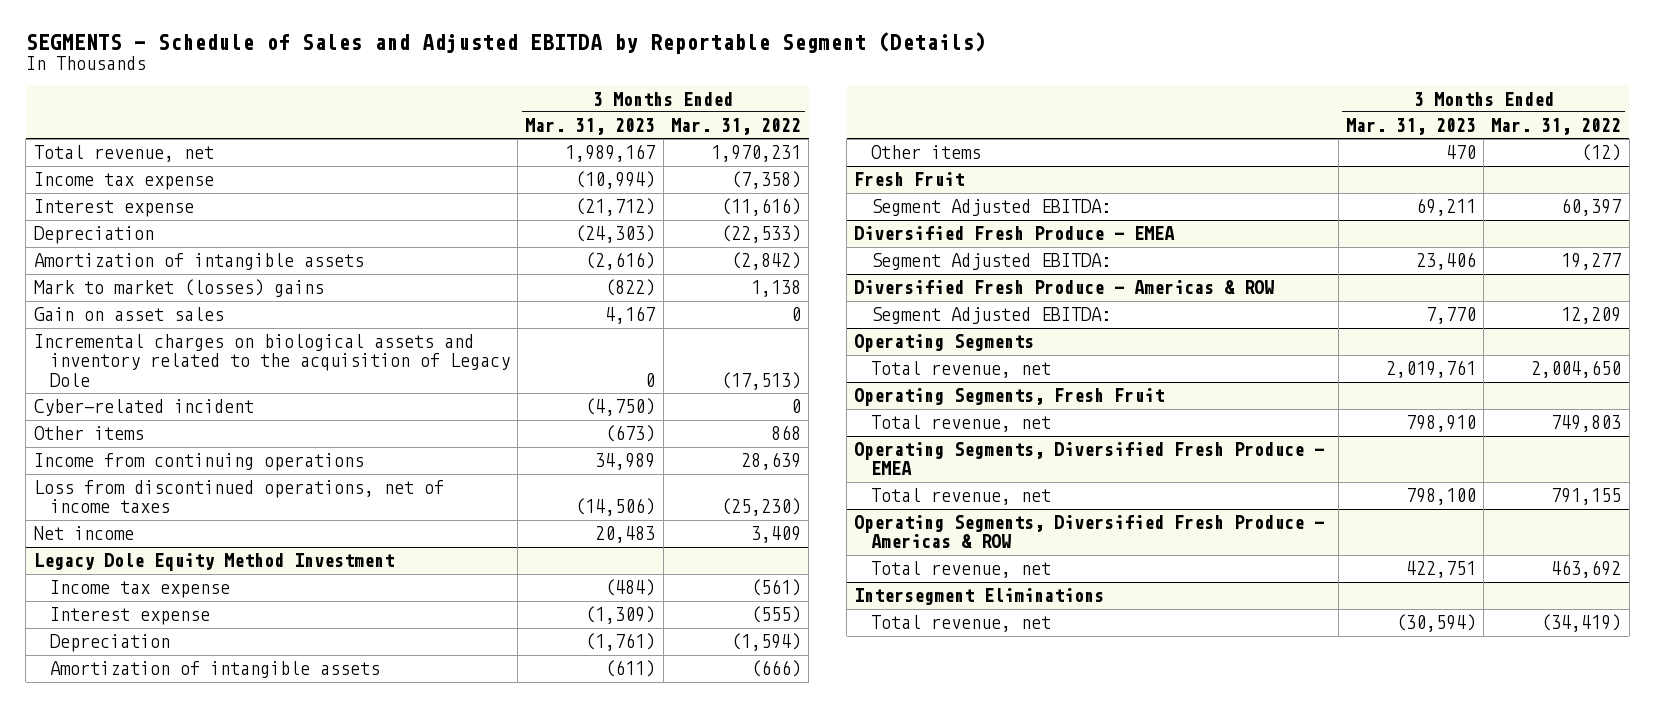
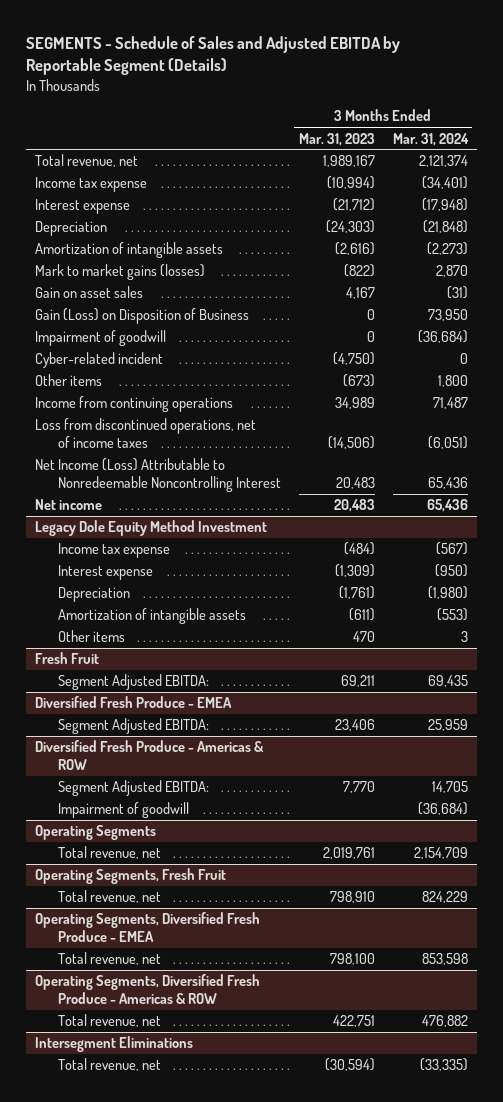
- | 3 Months Ended Mar. 31, 2023 | 3 Months Ended Mar. 31, 2022
+ | 3 Months Ended Mar. 31, 2023 | 3 Months Ended Mar. 31, 2024
- Mark to market (losses) gains | (822) | 1,138
+ Mark to market gains (losses) | (822) | 2,870
- Incremental charges on biological assets and inventory related to the acquisition of Legacy Dole | 0 | (17,513)
+ Gain (Loss) on Disposition of Business | 0 | 73,950
+ Impairment of goodwill | 0 | (36,684)
+ Net Income (Loss) Attributable to Nonredeemable Noncontrolling Interest | 20,483 | 65,436
@ Diversified Fresh Produce - Americas & ROW
+ Impairment of goodwill | | (36,684)

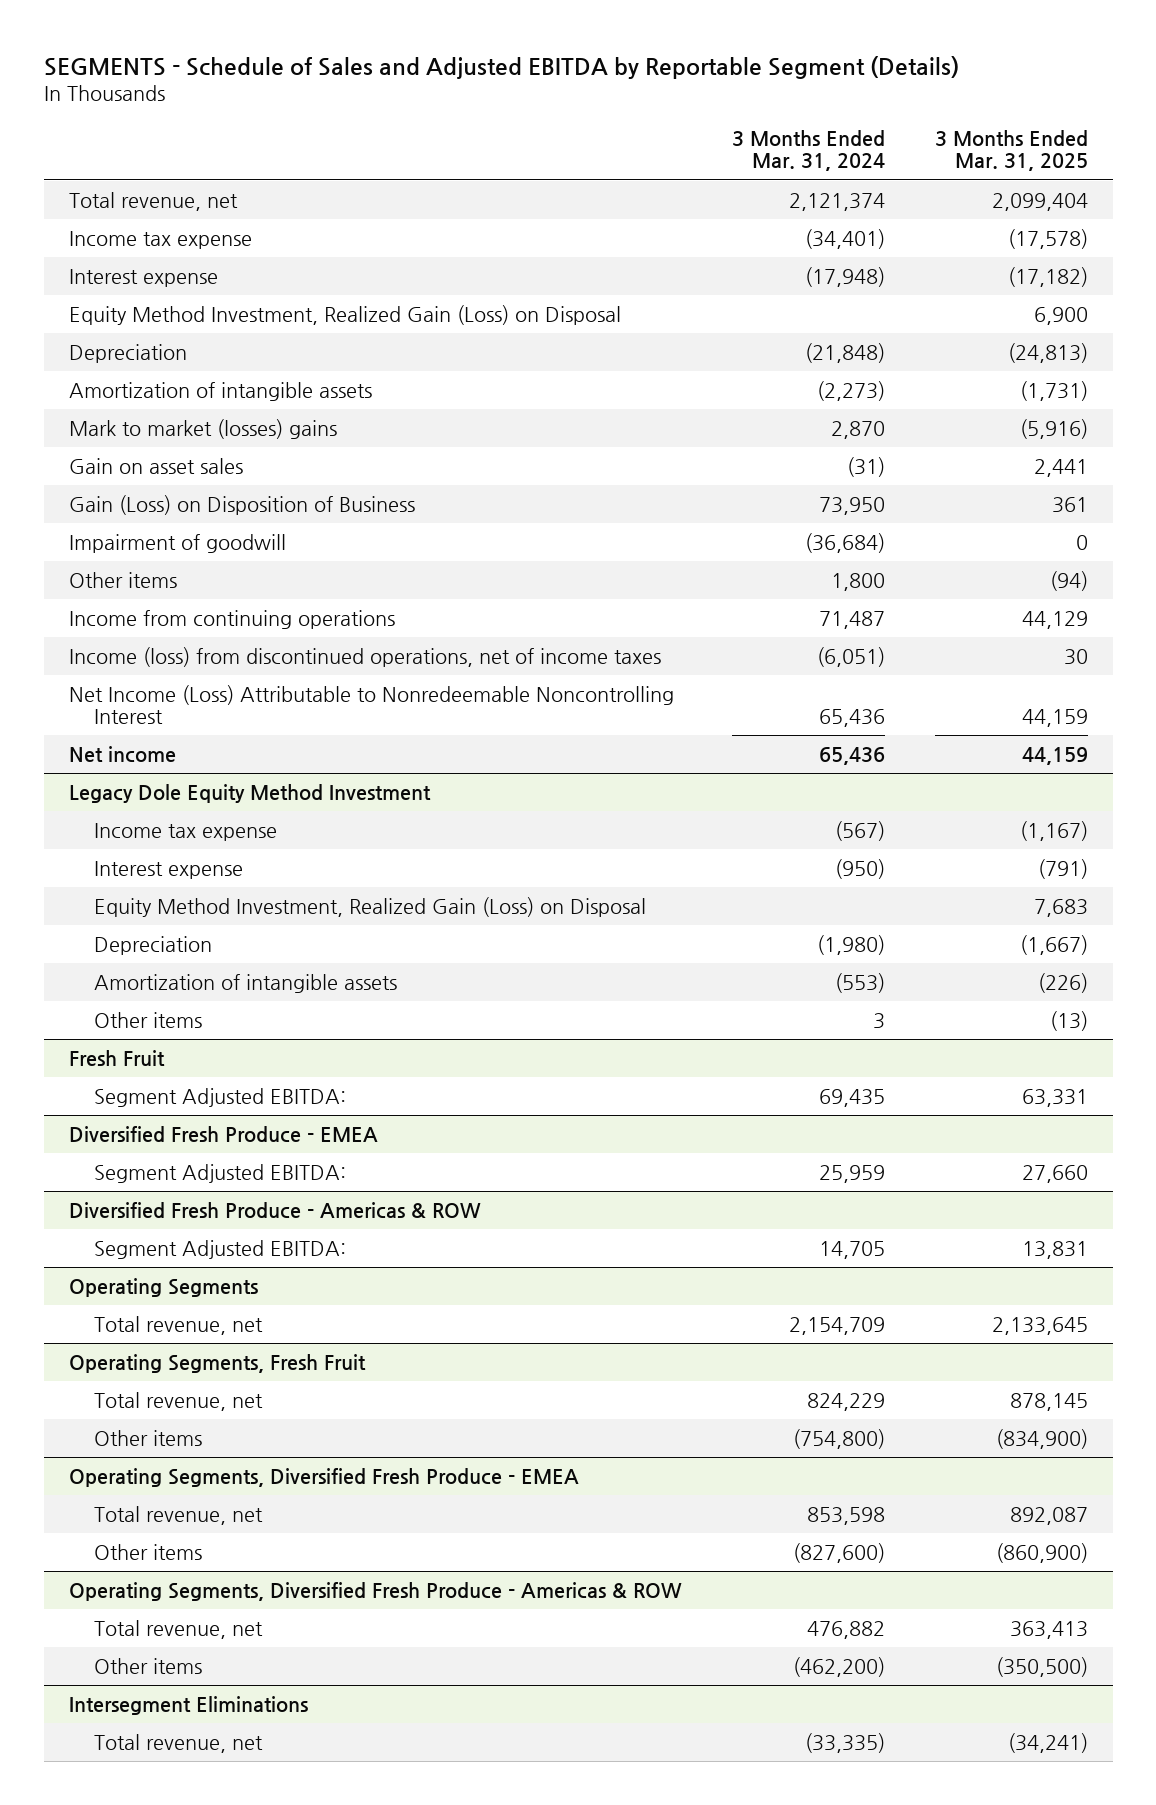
- | 3 Months Ended Mar. 31, 2023 | 3 Months Ended Mar. 31, 2024
+ | 3 Months Ended Mar. 31, 2024 | 3 Months Ended Mar. 31, 2025
+ Equity Method Investment, Realized Gain (Loss) on Disposal | | 6,900
- Mark to market gains (losses) | (822) | 2,870
+ Mark to market (losses) gains | 2,870 | (5,916)
- Cyber-related incident | (4,750) | 0
- Loss from discontinued operations, net of income taxes | (14,506) | (6,051)
+ Income (loss) from discontinued operations, net of income taxes | (6,051) | 30
@ Legacy Dole Equity Method Investment
+ Equity Method Investment, Realized Gain (Loss) on Disposal | | 7,683
@ Diversified Fresh Produce - Americas & ROW
- Impairment of goodwill | | (36,684)
@ Operating Segments, Fresh Fruit
+ Other items | (754,800) | (834,900)
@ Operating Segments, Diversified Fresh Produce - EMEA
+ Other items | (827,600) | (860,900)
@ Operating Segments, Diversified Fresh Produce - Americas & ROW
+ Other items | (462,200) | (350,500)

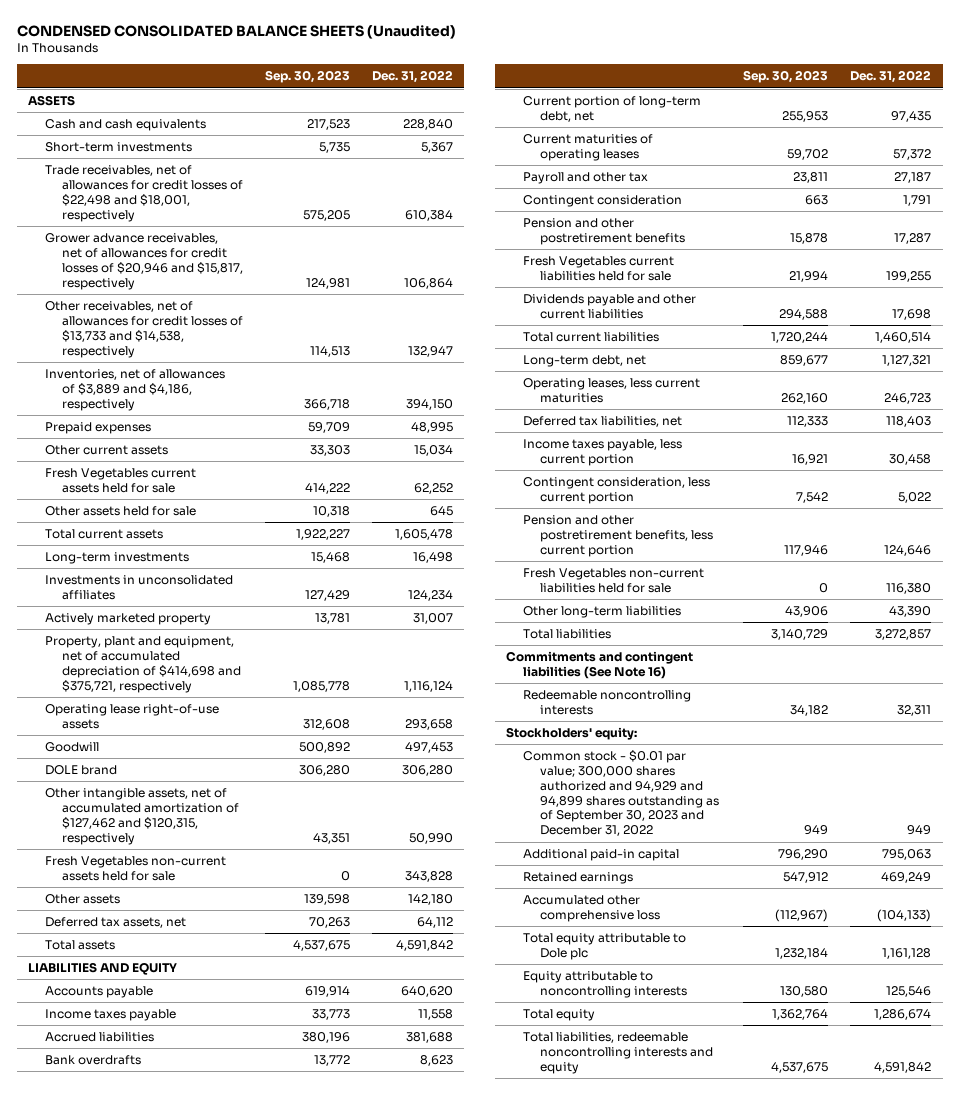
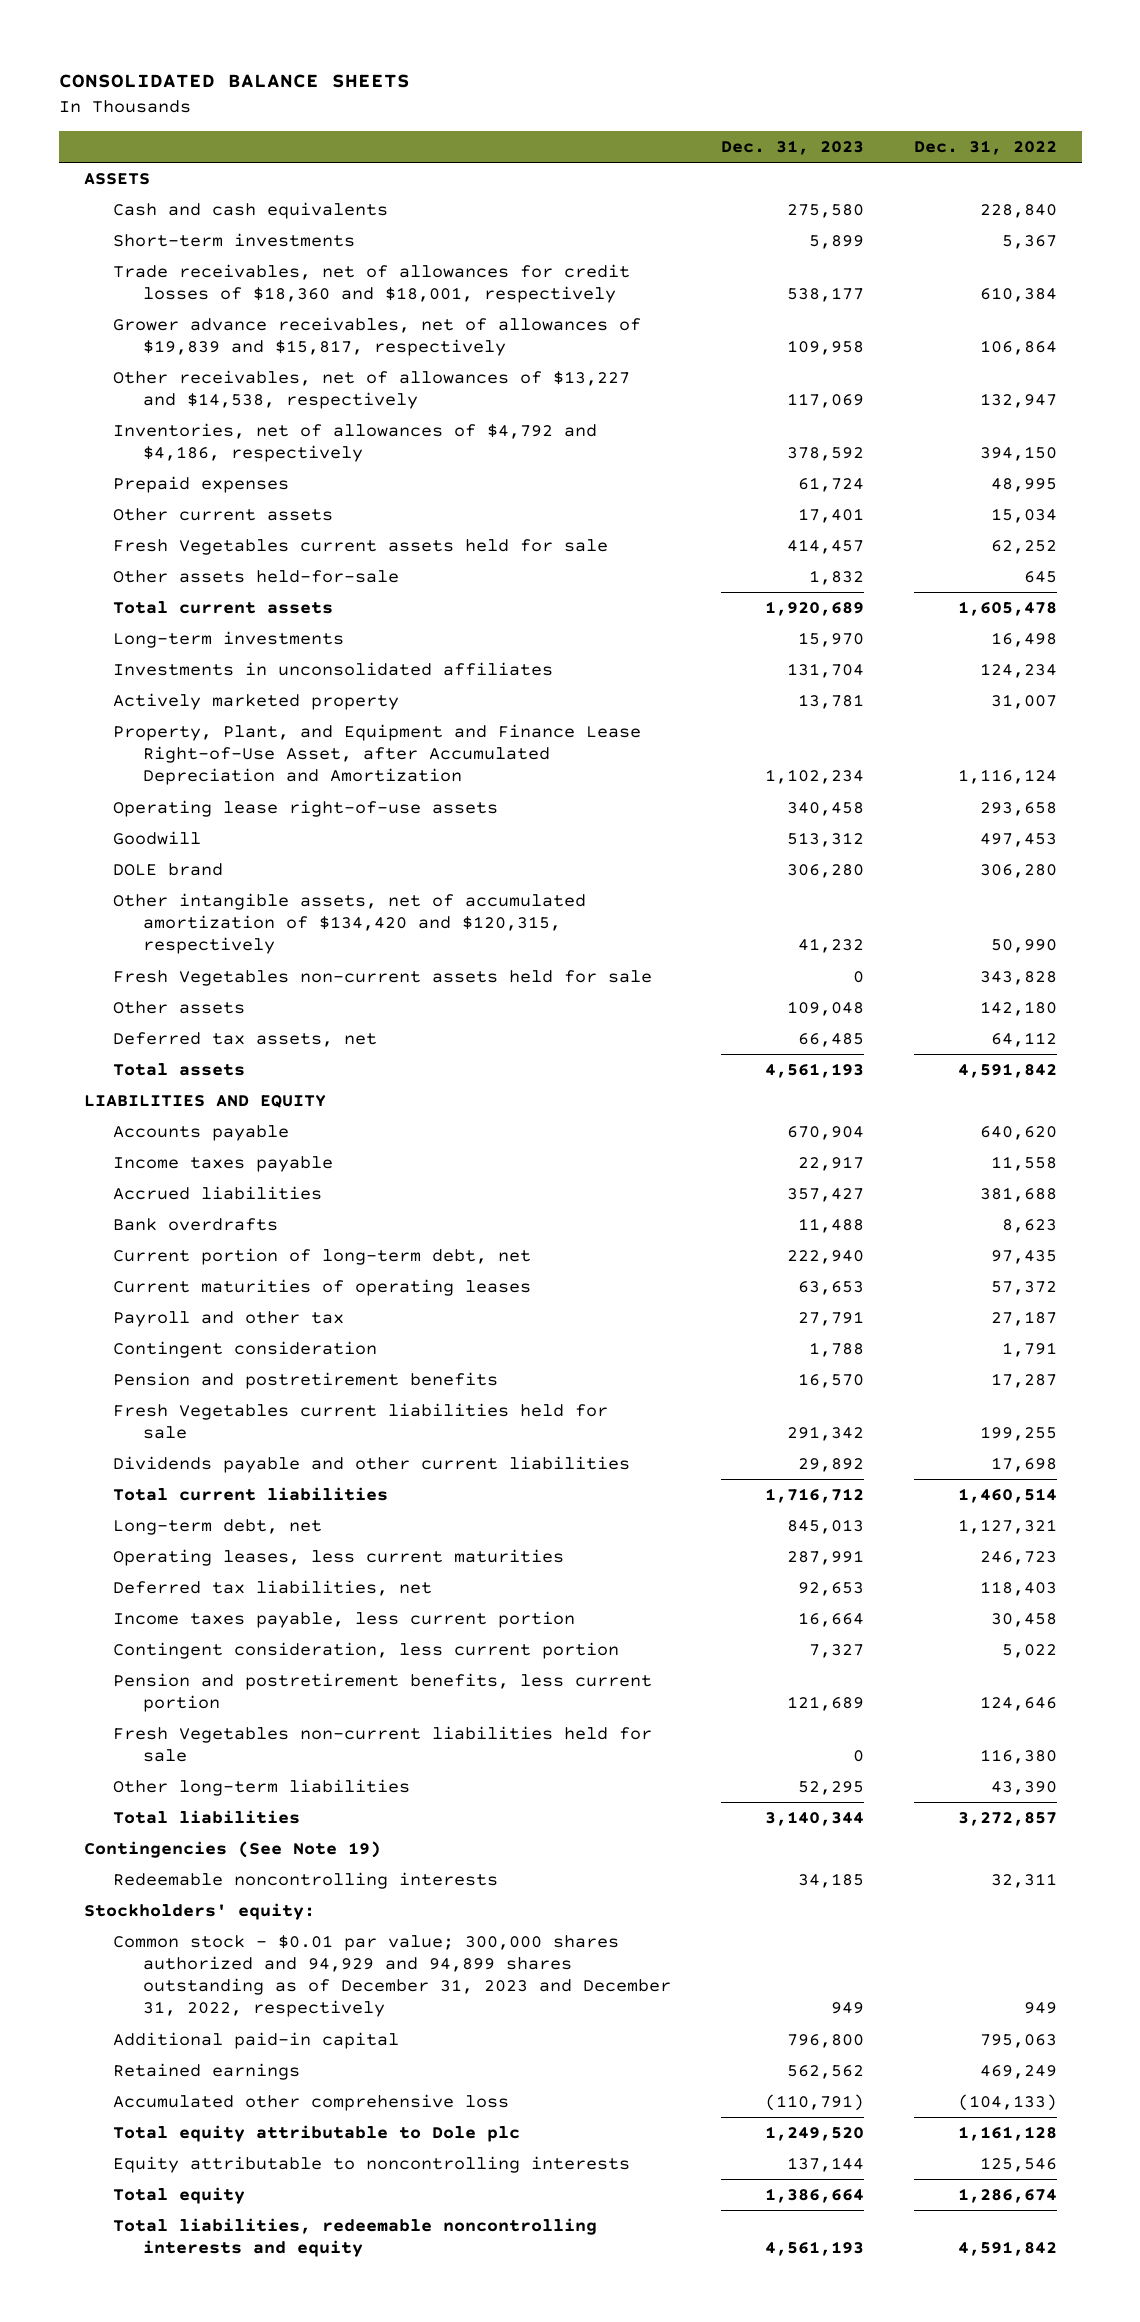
- CONDENSED CONSOLIDATED BALANCE SHEETS (Unaudited)
+ CONSOLIDATED BALANCE SHEETS
- | Sep. 30, 2023 | Dec. 31, 2022
+ | Dec. 31, 2023 | Dec. 31, 2022
- Trade receivables, net of allowances for credit losses of $22,498 and $18,001, respectively | 575,205 | 610,384
- Grower advance receivables, net of allowances for credit losses of $20,946 and $15,817, respectively | 124,981 | 106,864
- Other receivables, net of allowances for credit losses of $13,733 and $14,538, respectively | 114,513 | 132,947
- Inventories, net of allowances of $3,889 and $4,186, respectively | 366,718 | 394,150
+ Trade receivables, net of allowances for credit losses of $18,360 and $18,001, respectively | 538,177 | 610,384
+ Grower advance receivables, net of allowances of $19,839 and $15,817, respectively | 109,958 | 106,864
+ Other receivables, net of allowances of $13,227 and $14,538, respectively | 117,069 | 132,947
+ Inventories, net of allowances of $4,792 and $4,186, respectively | 378,592 | 394,150
- Other assets held for sale | 10,318 | 645
+ Other assets held-for-sale | 1,832 | 645
- Property, plant and equipment, net of accumulated depreciation of $414,698 and $375,721, respectively | 1,085,778 | 1,116,124
+ Property, Plant, and Equipment and Finance Lease Right-of-Use Asset, after Accumulated Depreciation and Amortization | 1,102,234 | 1,116,124
- Other intangible assets, net of accumulated amortization of $127,462 and $120,315, respectively | 43,351 | 50,990
+ Other intangible assets, net of accumulated amortization of $134,420 and $120,315, respectively | 41,232 | 50,990
- Pension and other postretirement benefits | 15,878 | 17,287
+ Pension and postretirement benefits | 16,570 | 17,287
- Pension and other postretirement benefits, less current portion | 117,946 | 124,646
+ Pension and postretirement benefits, less current portion | 121,689 | 124,646
- Commitments and contingent liabilities (See Note 16)
+ Contingencies (See Note 19)
- Common stock - $0.01 par value; 300,000 shares authorized and 94,929 and 94,899 shares outstanding as of September 30, 2023 and December 31, 2022 | 949 | 949
+ Common stock - $0.01 par value; 300,000 shares authorized and 94,929 and 94,899 shares outstanding as of December 31, 2023 and December 31, 2022, respectively | 949 | 949

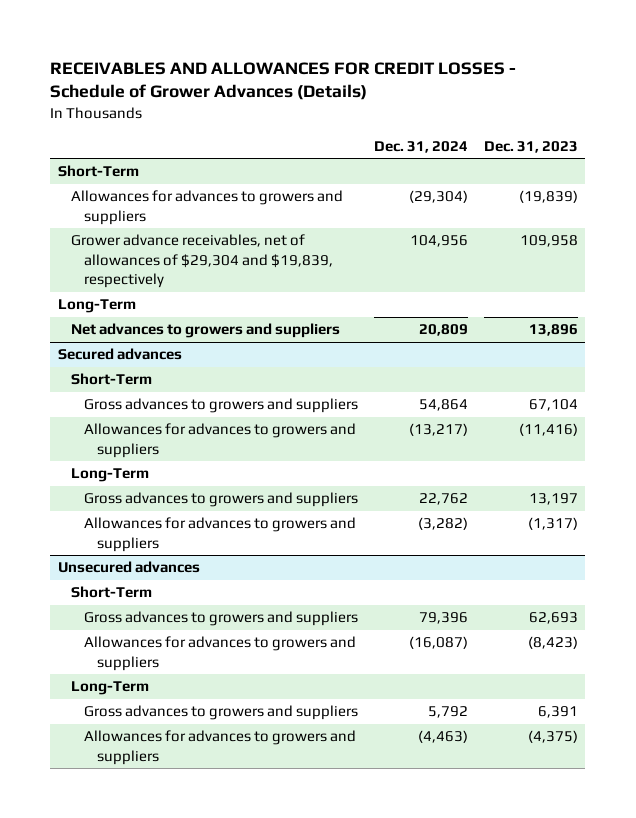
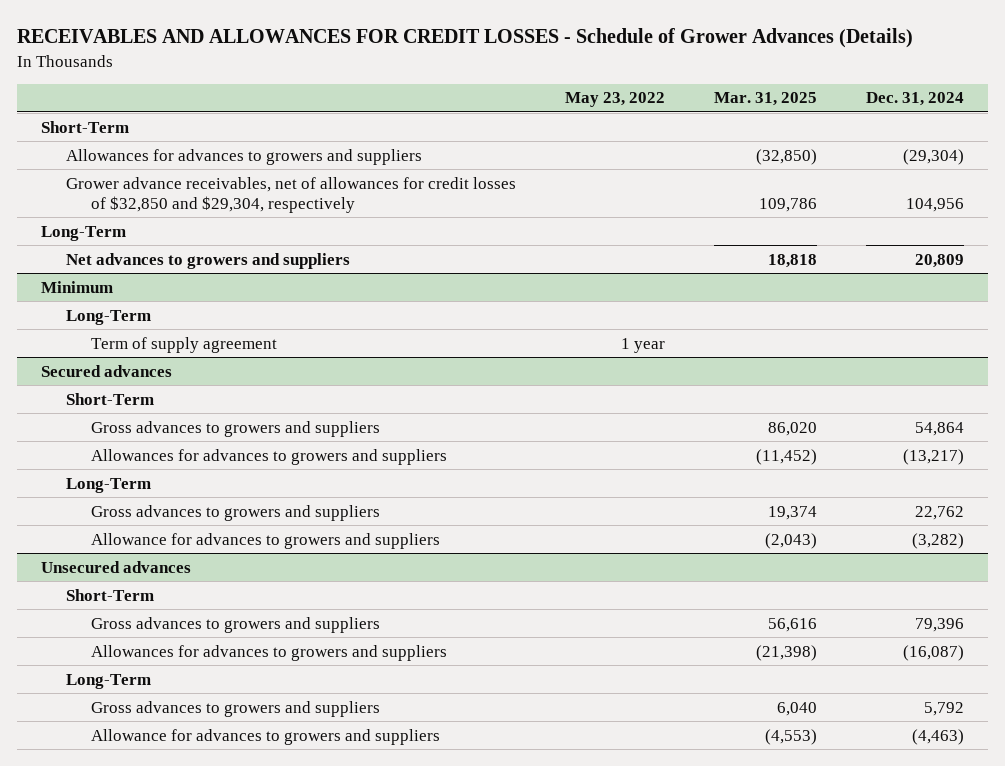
- | Dec. 31, 2024 | Dec. 31, 2023
+ | May 23, 2022 | Mar. 31, 2025 | Dec. 31, 2024
- Grower advance receivables, net of allowances of $29,304 and $19,839, respectively | 104,956 | 109,958
+ Grower advance receivables, net of allowances for credit losses of $32,850 and $29,304, respectively | | 109,786 | 104,956
+ Minimum
+ Long-Term
+ Term of supply agreement | 1 year | |
@ Secured advances
- Allowances for advances to growers and suppliers | (3,282) | (1,317)
+ Allowance for advances to growers and suppliers | | (2,043) | (3,282)
@ Unsecured advances
- Allowances for advances to growers and suppliers | (4,463) | (4,375)
+ Allowance for advances to growers and suppliers | | (4,553) | (4,463)

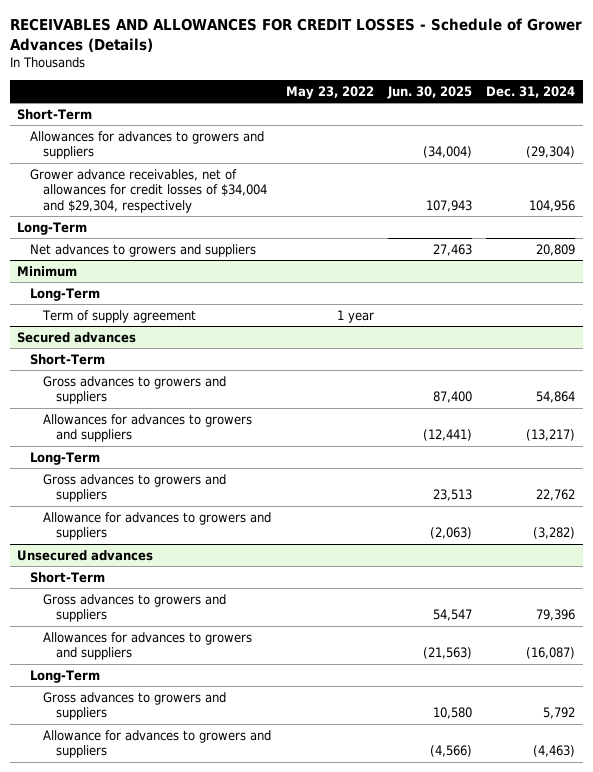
- | May 23, 2022 | Mar. 31, 2025 | Dec. 31, 2024
+ | May 23, 2022 | Jun. 30, 2025 | Dec. 31, 2024
- Grower advance receivables, net of allowances for credit losses of $32,850 and $29,304, respectively | | 109,786 | 104,956
+ Grower advance receivables, net of allowances for credit losses of $34,004 and $29,304, respectively | | 107,943 | 104,956

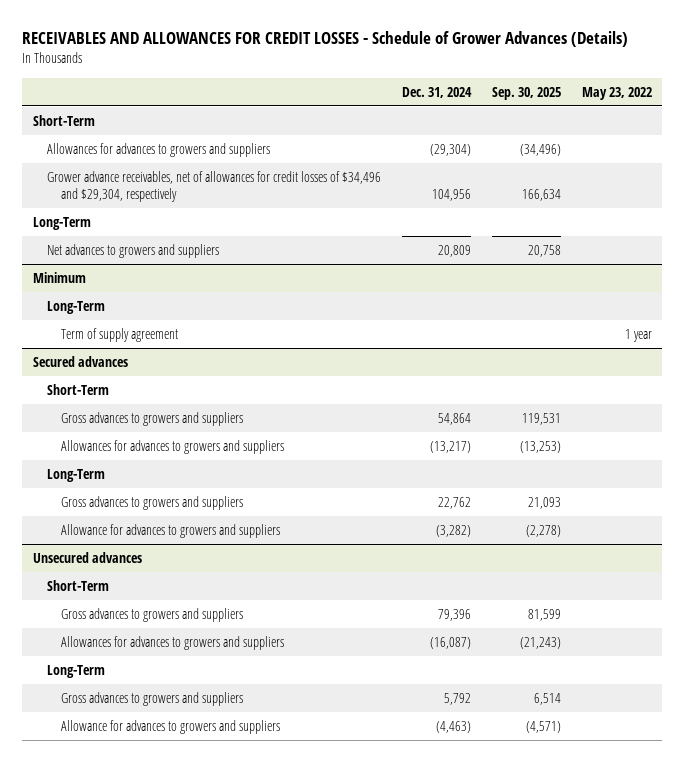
- | May 23, 2022 | Jun. 30, 2025 | Dec. 31, 2024
+ | Dec. 31, 2024 | Sep. 30, 2025 | May 23, 2022
- Grower advance receivables, net of allowances for credit losses of $34,004 and $29,304, respectively | | 107,943 | 104,956
+ Grower advance receivables, net of allowances for credit losses of $34,496 and $29,304, respectively | 104,956 | 166,634 |

